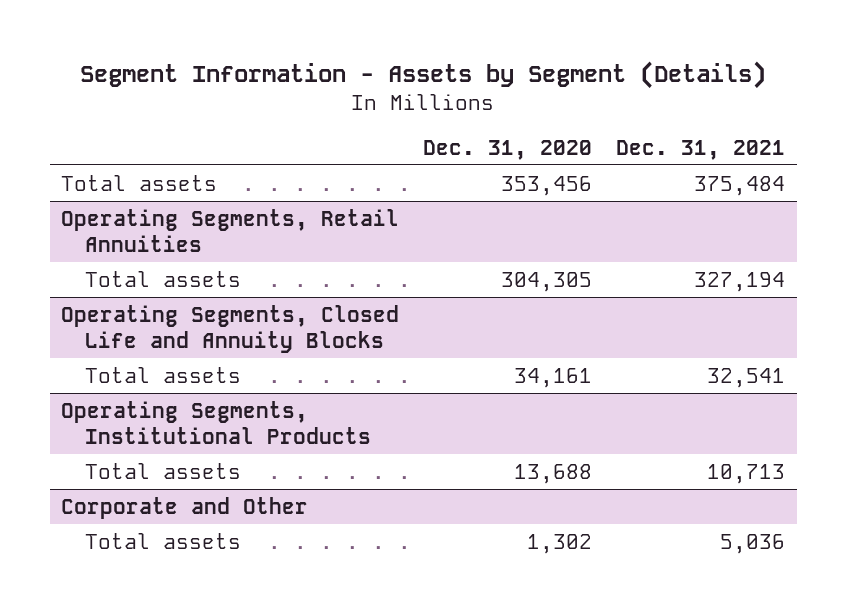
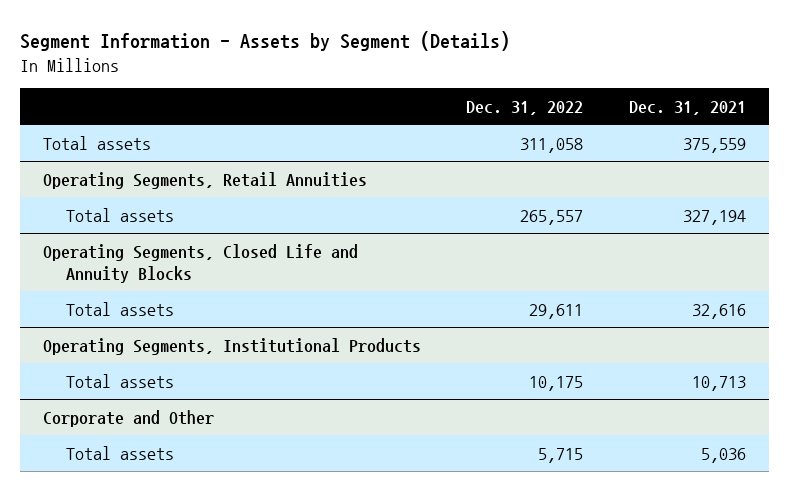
- | Dec. 31, 2020 | Dec. 31, 2021
+ | Dec. 31, 2022 | Dec. 31, 2021
- Total assets | 353,456 | 375,484
+ Total assets | 311,058 | 375,559
@ Operating Segments, Closed Life and Annuity Blocks
- Total assets | 34,161 | 32,541
+ Total assets | 29,611 | 32,616

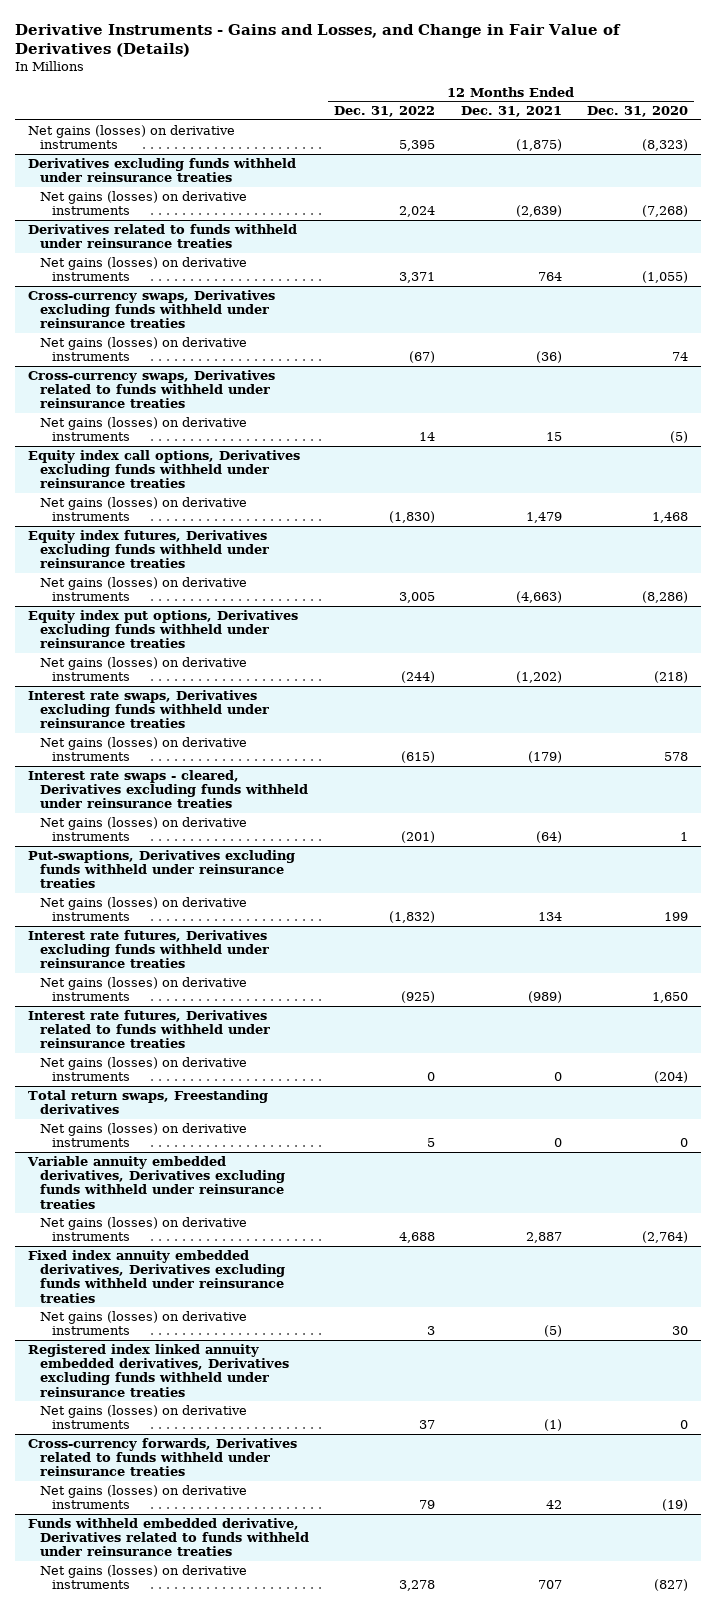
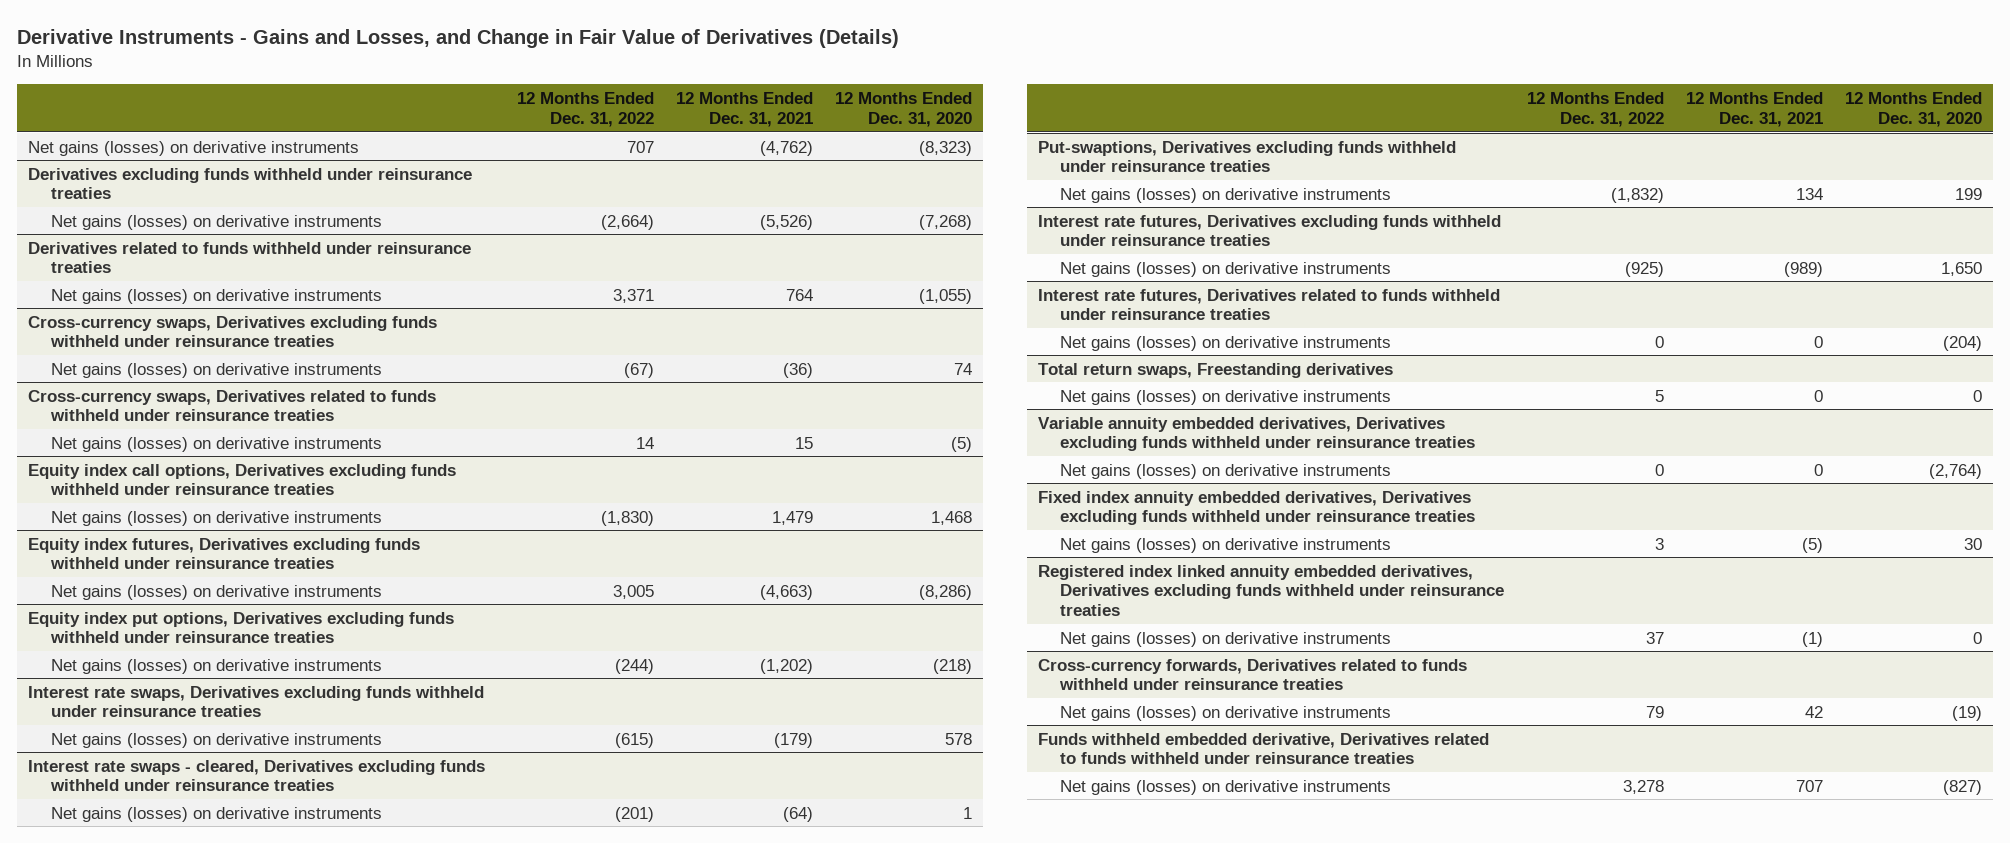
- Net gains (losses) on derivative instruments | 5,395 | (1,875) | (8,323)
+ Net gains (losses) on derivative instruments | 707 | (4,762) | (8,323)
@ Derivatives excluding funds withheld under reinsurance treaties
- Net gains (losses) on derivative instruments | 2,024 | (2,639) | (7,268)
+ Net gains (losses) on derivative instruments | (2,664) | (5,526) | (7,268)
@ Variable annuity embedded derivatives, Derivatives excluding funds withheld under reinsurance treaties
- Net gains (losses) on derivative instruments | 4,688 | 2,887 | (2,764)
+ Net gains (losses) on derivative instruments | 0 | 0 | (2,764)

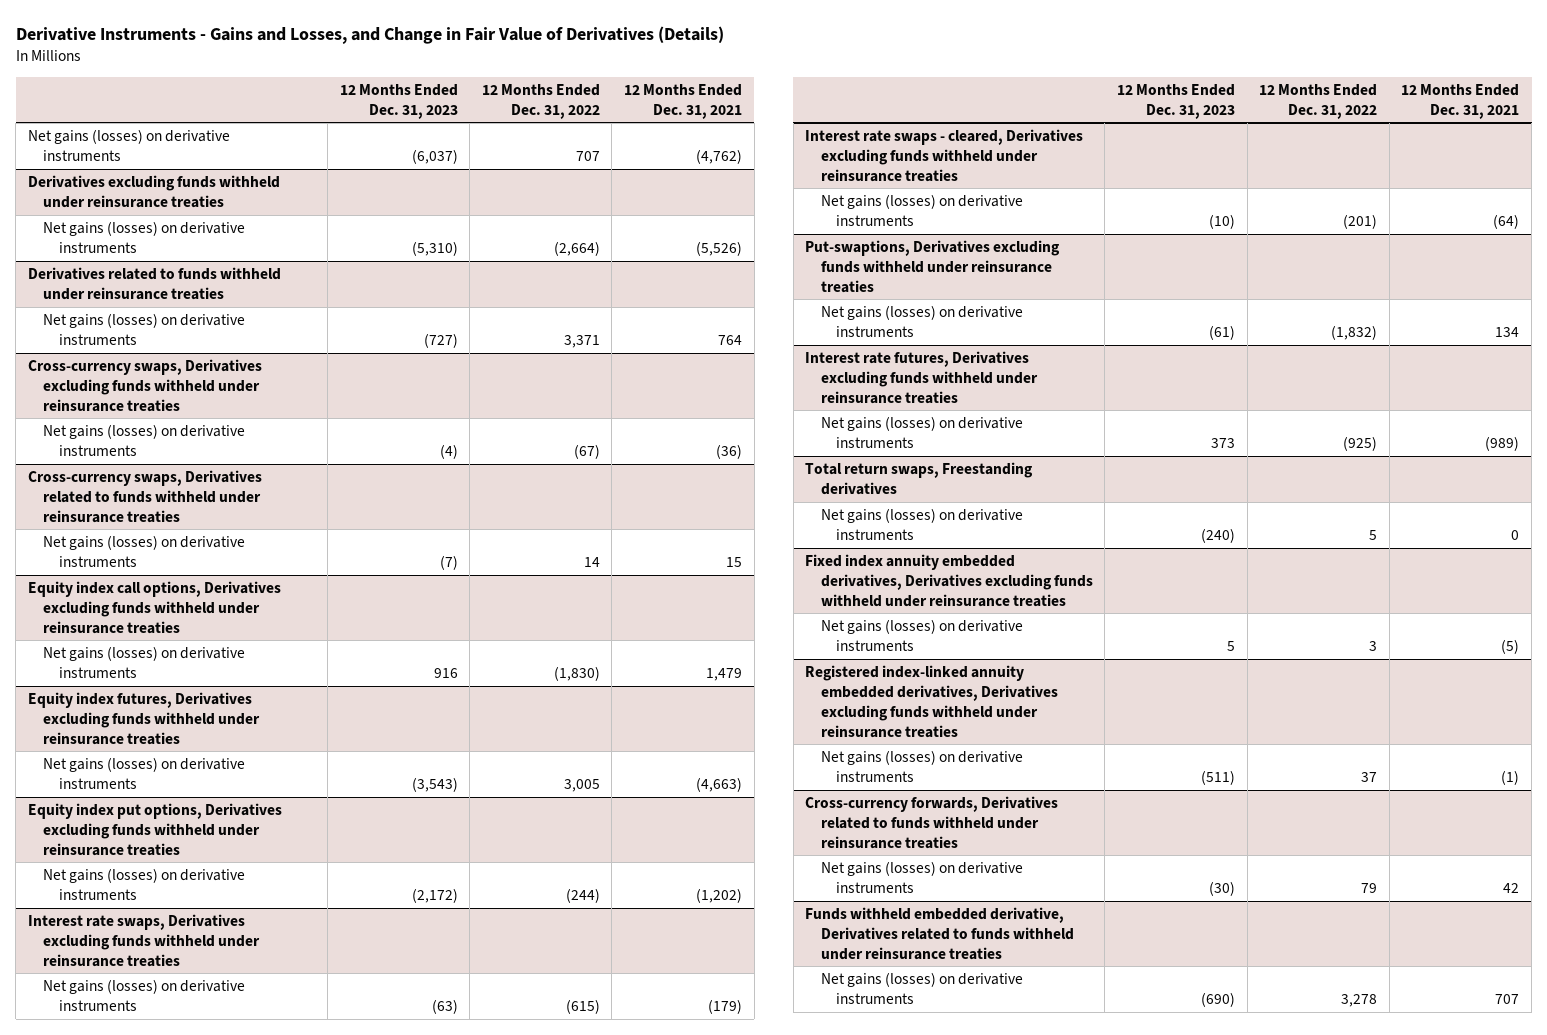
- | 12 Months Ended Dec. 31, 2022 | 12 Months Ended Dec. 31, 2021 | 12 Months Ended Dec. 31, 2020
+ | 12 Months Ended Dec. 31, 2023 | 12 Months Ended Dec. 31, 2022 | 12 Months Ended Dec. 31, 2021
- Interest rate futures, Derivatives related to funds withheld under reinsurance treaties
- Net gains (losses) on derivative instruments | 0 | 0 | (204)
- Variable annuity embedded derivatives, Derivatives excluding funds withheld under reinsurance treaties
- Net gains (losses) on derivative instruments | 0 | 0 | (2,764)
- Registered index linked annuity embedded derivatives, Derivatives excluding funds withheld under reinsurance treaties
+ Registered index-linked annuity embedded derivatives, Derivatives excluding funds withheld under reinsurance treaties

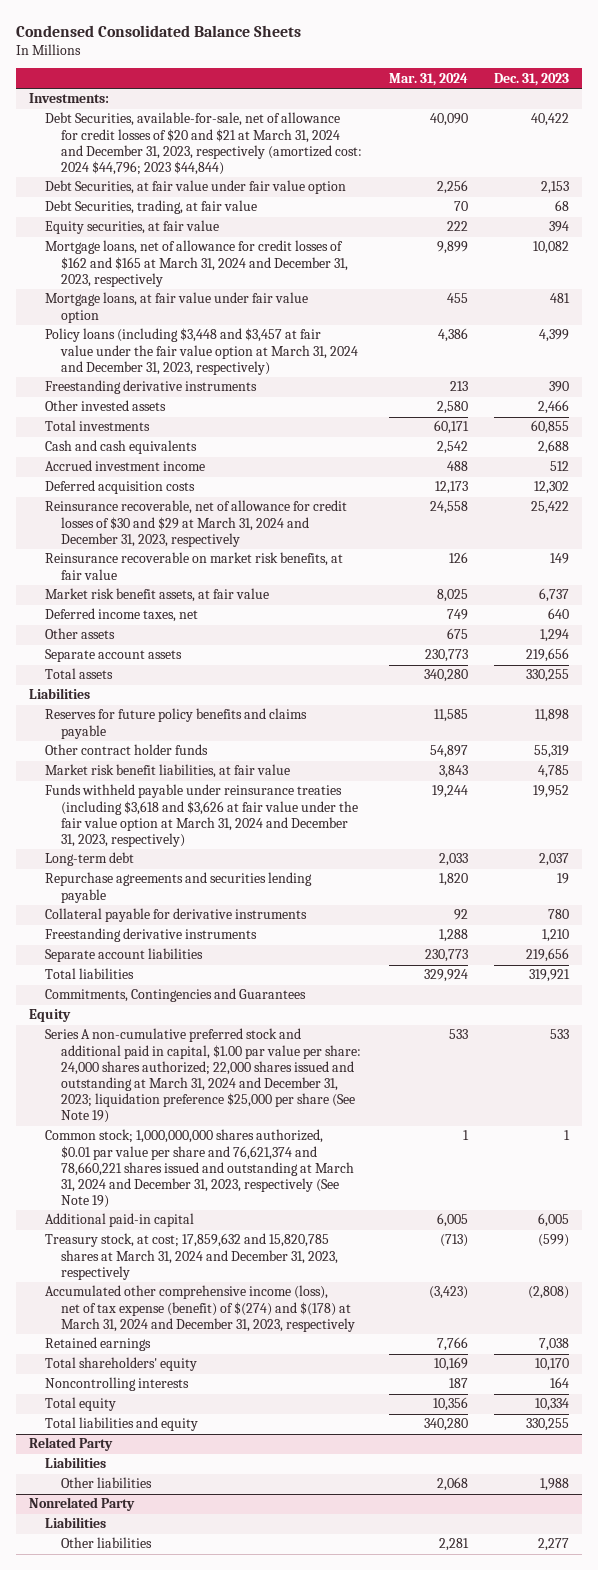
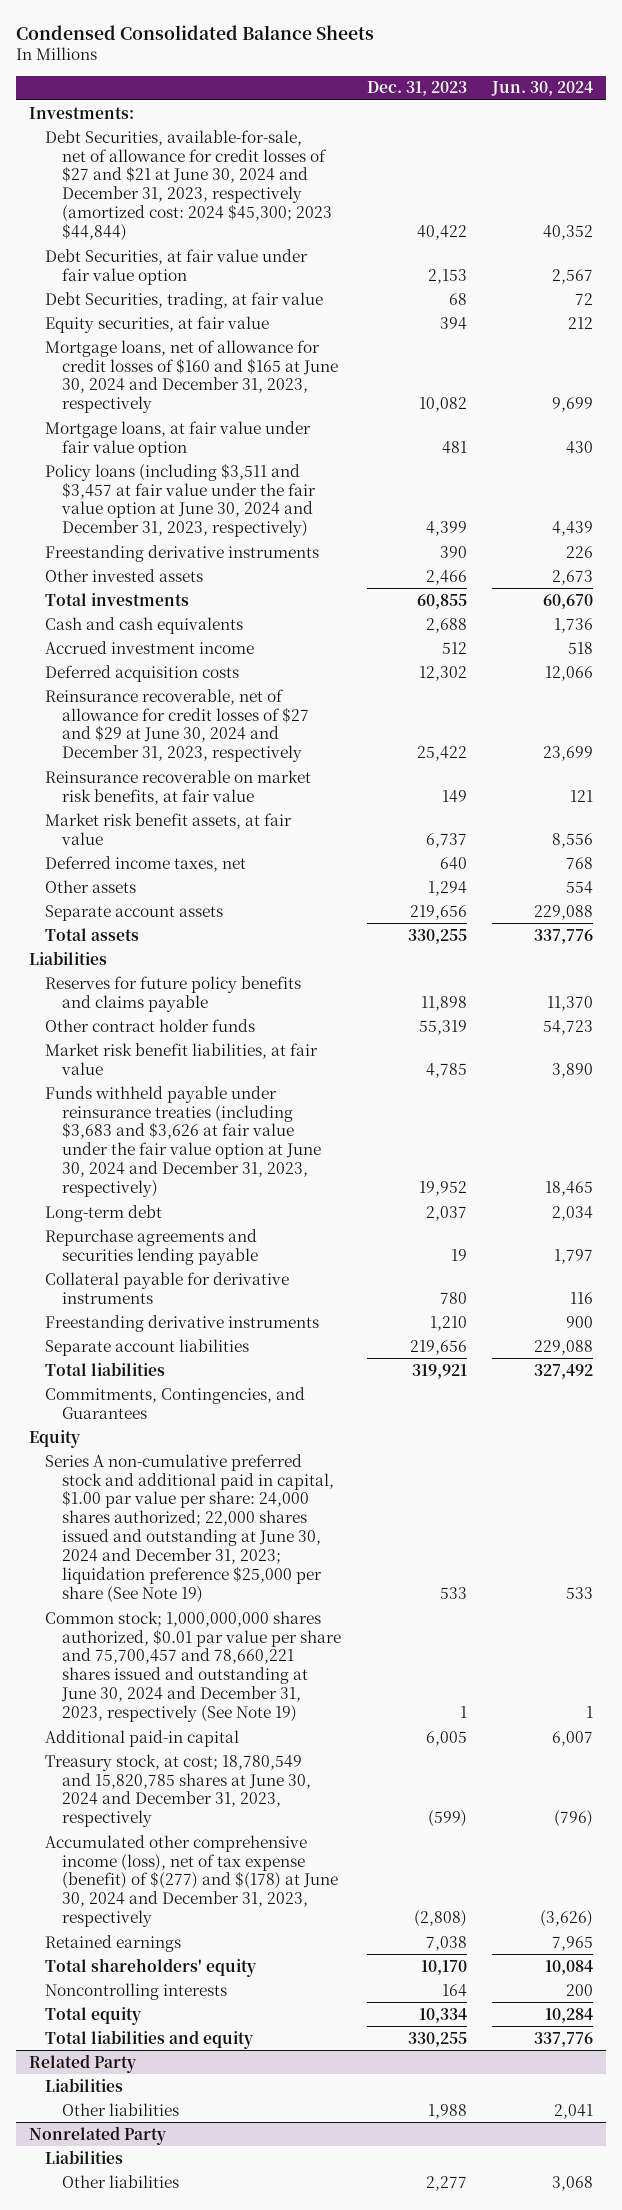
- | Mar. 31, 2024 | Dec. 31, 2023
+ | Dec. 31, 2023 | Jun. 30, 2024
- Debt Securities, available-for-sale, net of allowance for credit losses of $20 and $21 at March 31, 2024 and December 31, 2023, respectively (amortized cost: 2024 $44,796; 2023 $44,844) | 40,090 | 40,422
+ Debt Securities, available-for-sale, net of allowance for credit losses of $27 and $21 at June 30, 2024 and December 31, 2023, respectively (amortized cost: 2024 $45,300; 2023 $44,844) | 40,422 | 40,352
- Mortgage loans, net of allowance for credit losses of $162 and $165 at March 31, 2024 and December 31, 2023, respectively | 9,899 | 10,082
+ Mortgage loans, net of allowance for credit losses of $160 and $165 at June 30, 2024 and December 31, 2023, respectively | 10,082 | 9,699
- Policy loans (including $3,448 and $3,457 at fair value under the fair value option at March 31, 2024 and December 31, 2023, respectively) | 4,386 | 4,399
+ Policy loans (including $3,511 and $3,457 at fair value under the fair value option at June 30, 2024 and December 31, 2023, respectively) | 4,399 | 4,439
- Reinsurance recoverable, net of allowance for credit losses of $30 and $29 at March 31, 2024 and December 31, 2023, respectively | 24,558 | 25,422
+ Reinsurance recoverable, net of allowance for credit losses of $27 and $29 at June 30, 2024 and December 31, 2023, respectively | 25,422 | 23,699
- Funds withheld payable under reinsurance treaties (including $3,618 and $3,626 at fair value under the fair value option at March 31, 2024 and December 31, 2023, respectively) | 19,244 | 19,952
+ Funds withheld payable under reinsurance treaties (including $3,683 and $3,626 at fair value under the fair value option at June 30, 2024 and December 31, 2023, respectively) | 19,952 | 18,465
- Commitments, Contingencies and Guarantees
+ Commitments, Contingencies, and Guarantees
- Series A non-cumulative preferred stock and additional paid in capital, $1.00 par value per share: 24,000 shares authorized; 22,000 shares issued and outstanding at March 31, 2024 and December 31, 2023; liquidation preference $25,000 per share (See Note 19) | 533 | 533
- Common stock; 1,000,000,000 shares authorized, $0.01 par value per share and 76,621,374 and 78,660,221 shares issued and outstanding at March 31, 2024 and December 31, 2023, respectively (See Note 19) | 1 | 1
+ Series A non-cumulative preferred stock and additional paid in capital, $1.00 par value per share: 24,000 shares authorized; 22,000 shares issued and outstanding at June 30, 2024 and December 31, 2023; liquidation preference $25,000 per share (See Note 19) | 533 | 533
+ Common stock; 1,000,000,000 shares authorized, $0.01 par value per share and 75,700,457 and 78,660,221 shares issued and outstanding at June 30, 2024 and December 31, 2023, respectively (See Note 19) | 1 | 1
- Treasury stock, at cost; 17,859,632 and 15,820,785 shares at March 31, 2024 and December 31, 2023, respectively | (713) | (599)
- Accumulated other comprehensive income (loss), net of tax expense (benefit) of $(274) and $(178) at March 31, 2024 and December 31, 2023, respectively | (3,423) | (2,808)
+ Treasury stock, at cost; 18,780,549 and 15,820,785 shares at June 30, 2024 and December 31, 2023, respectively | (599) | (796)
+ Accumulated other comprehensive income (loss), net of tax expense (benefit) of $(277) and $(178) at June 30, 2024 and December 31, 2023, respectively | (2,808) | (3,626)

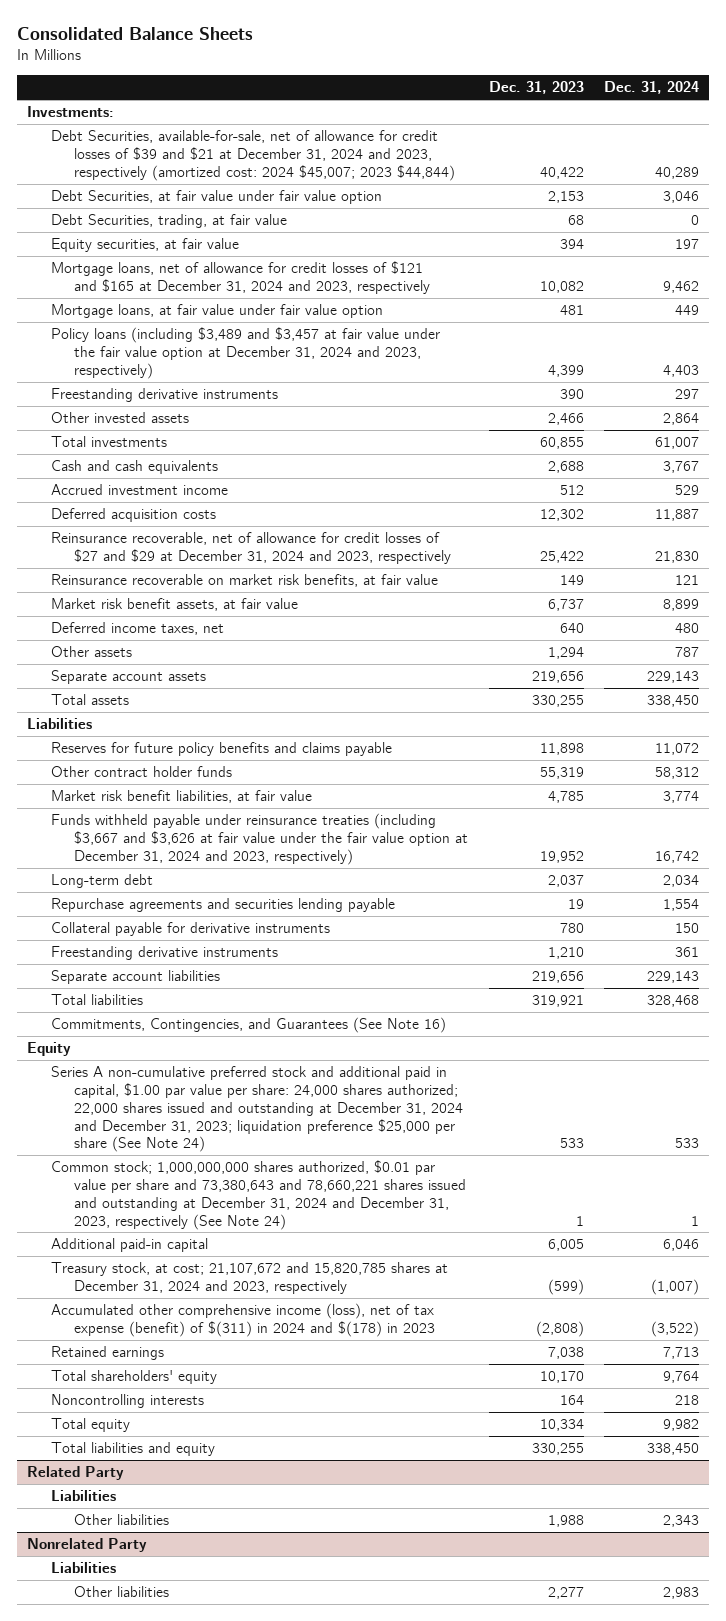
- Condensed Consolidated Balance Sheets
+ Consolidated Balance Sheets
- | Dec. 31, 2023 | Jun. 30, 2024
+ | Dec. 31, 2023 | Dec. 31, 2024
- Debt Securities, available-for-sale, net of allowance for credit losses of $27 and $21 at June 30, 2024 and December 31, 2023, respectively (amortized cost: 2024 $45,300; 2023 $44,844) | 40,422 | 40,352
+ Debt Securities, available-for-sale, net of allowance for credit losses of $39 and $21 at December 31, 2024 and 2023, respectively (amortized cost: 2024 $45,007; 2023 $44,844) | 40,422 | 40,289
- Mortgage loans, net of allowance for credit losses of $160 and $165 at June 30, 2024 and December 31, 2023, respectively | 10,082 | 9,699
+ Mortgage loans, net of allowance for credit losses of $121 and $165 at December 31, 2024 and 2023, respectively | 10,082 | 9,462
- Policy loans (including $3,511 and $3,457 at fair value under the fair value option at June 30, 2024 and December 31, 2023, respectively) | 4,399 | 4,439
+ Policy loans (including $3,489 and $3,457 at fair value under the fair value option at December 31, 2024 and 2023, respectively) | 4,399 | 4,403
- Reinsurance recoverable, net of allowance for credit losses of $27 and $29 at June 30, 2024 and December 31, 2023, respectively | 25,422 | 23,699
+ Reinsurance recoverable, net of allowance for credit losses of $27 and $29 at December 31, 2024 and 2023, respectively | 25,422 | 21,830
- Funds withheld payable under reinsurance treaties (including $3,683 and $3,626 at fair value under the fair value option at June 30, 2024 and December 31, 2023, respectively) | 19,952 | 18,465
+ Funds withheld payable under reinsurance treaties (including $3,667 and $3,626 at fair value under the fair value option at December 31, 2024 and 2023, respectively) | 19,952 | 16,742
- Commitments, Contingencies, and Guarantees
+ Commitments, Contingencies, and Guarantees (See Note 16)
- Series A non-cumulative preferred stock and additional paid in capital, $1.00 par value per share: 24,000 shares authorized; 22,000 shares issued and outstanding at June 30, 2024 and December 31, 2023; liquidation preference $25,000 per share (See Note 19) | 533 | 533
- Common stock; 1,000,000,000 shares authorized, $0.01 par value per share and 75,700,457 and 78,660,221 shares issued and outstanding at June 30, 2024 and December 31, 2023, respectively (See Note 19) | 1 | 1
+ Series A non-cumulative preferred stock and additional paid in capital, $1.00 par value per share: 24,000 shares authorized; 22,000 shares issued and outstanding at December 31, 2024 and December 31, 2023; liquidation preference $25,000 per share (See Note 24) | 533 | 533
+ Common stock; 1,000,000,000 shares authorized, $0.01 par value per share and 73,380,643 and 78,660,221 shares issued and outstanding at December 31, 2024 and December 31, 2023, respectively (See Note 24) | 1 | 1
- Treasury stock, at cost; 18,780,549 and 15,820,785 shares at June 30, 2024 and December 31, 2023, respectively | (599) | (796)
- Accumulated other comprehensive income (loss), net of tax expense (benefit) of $(277) and $(178) at June 30, 2024 and December 31, 2023, respectively | (2,808) | (3,626)
+ Treasury stock, at cost; 21,107,672 and 15,820,785 shares at December 31, 2024 and 2023, respectively | (599) | (1,007)
+ Accumulated other comprehensive income (loss), net of tax expense (benefit) of $(311) in 2024 and $(178) in 2023 | (2,808) | (3,522)

